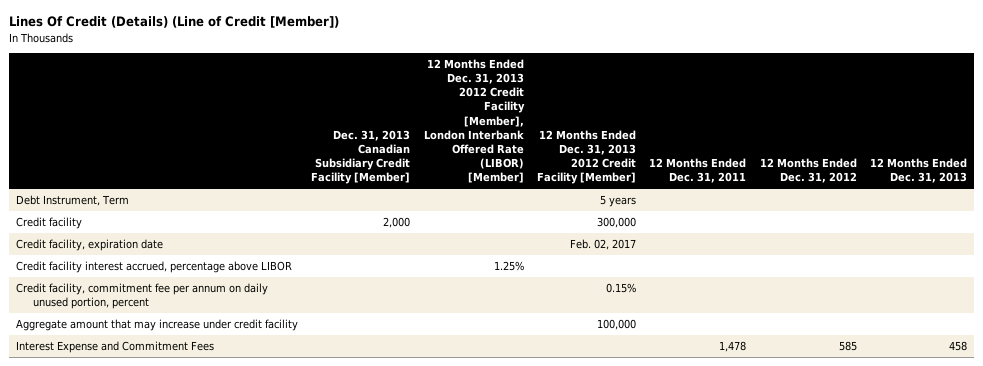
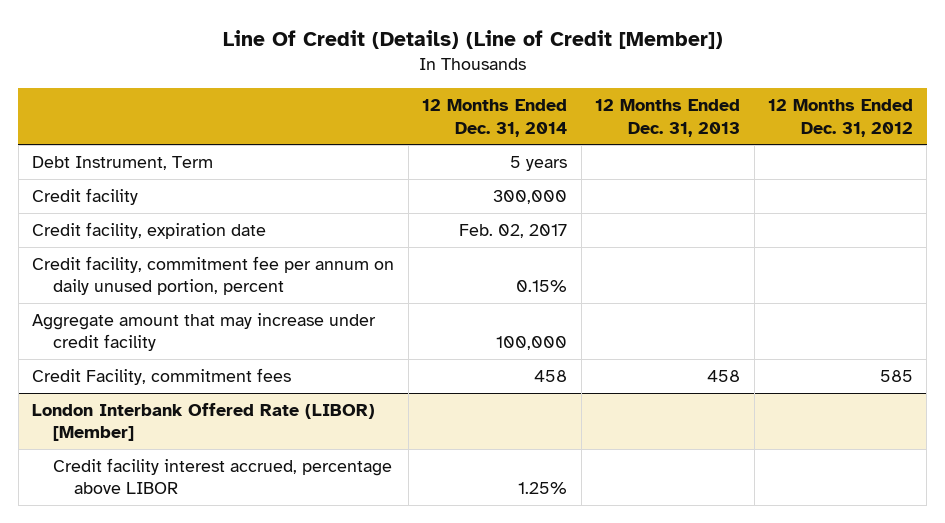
- Lines Of Credit (Details) (Line of Credit [Member])
+ Line Of Credit (Details) (Line of Credit [Member])
- | Dec. 31, 2013 Canadian Subsidiary Credit Facility [Member] | 12 Months Ended Dec. 31, 2013 2012 Credit Facility [Member], London Interbank Offered Rate (LIBOR) [Member] | 12 Months Ended Dec. 31, 2013 2012 Credit Facility [Member] | 12 Months Ended Dec. 31, 2011 | 12 Months Ended Dec. 31, 2012 | 12 Months Ended Dec. 31, 2013
+ | 12 Months Ended Dec. 31, 2014 | 12 Months Ended Dec. 31, 2013 | 12 Months Ended Dec. 31, 2012
- Credit facility interest accrued, percentage above LIBOR | | 1.25% | | | |
- Interest Expense and Commitment Fees | | | | 1,478 | 585 | 458
+ Credit Facility, commitment fees | 458 | 458 | 585
+ London Interbank Offered Rate (LIBOR) [Member]
+ Credit facility interest accrued, percentage above LIBOR | 1.25% | |

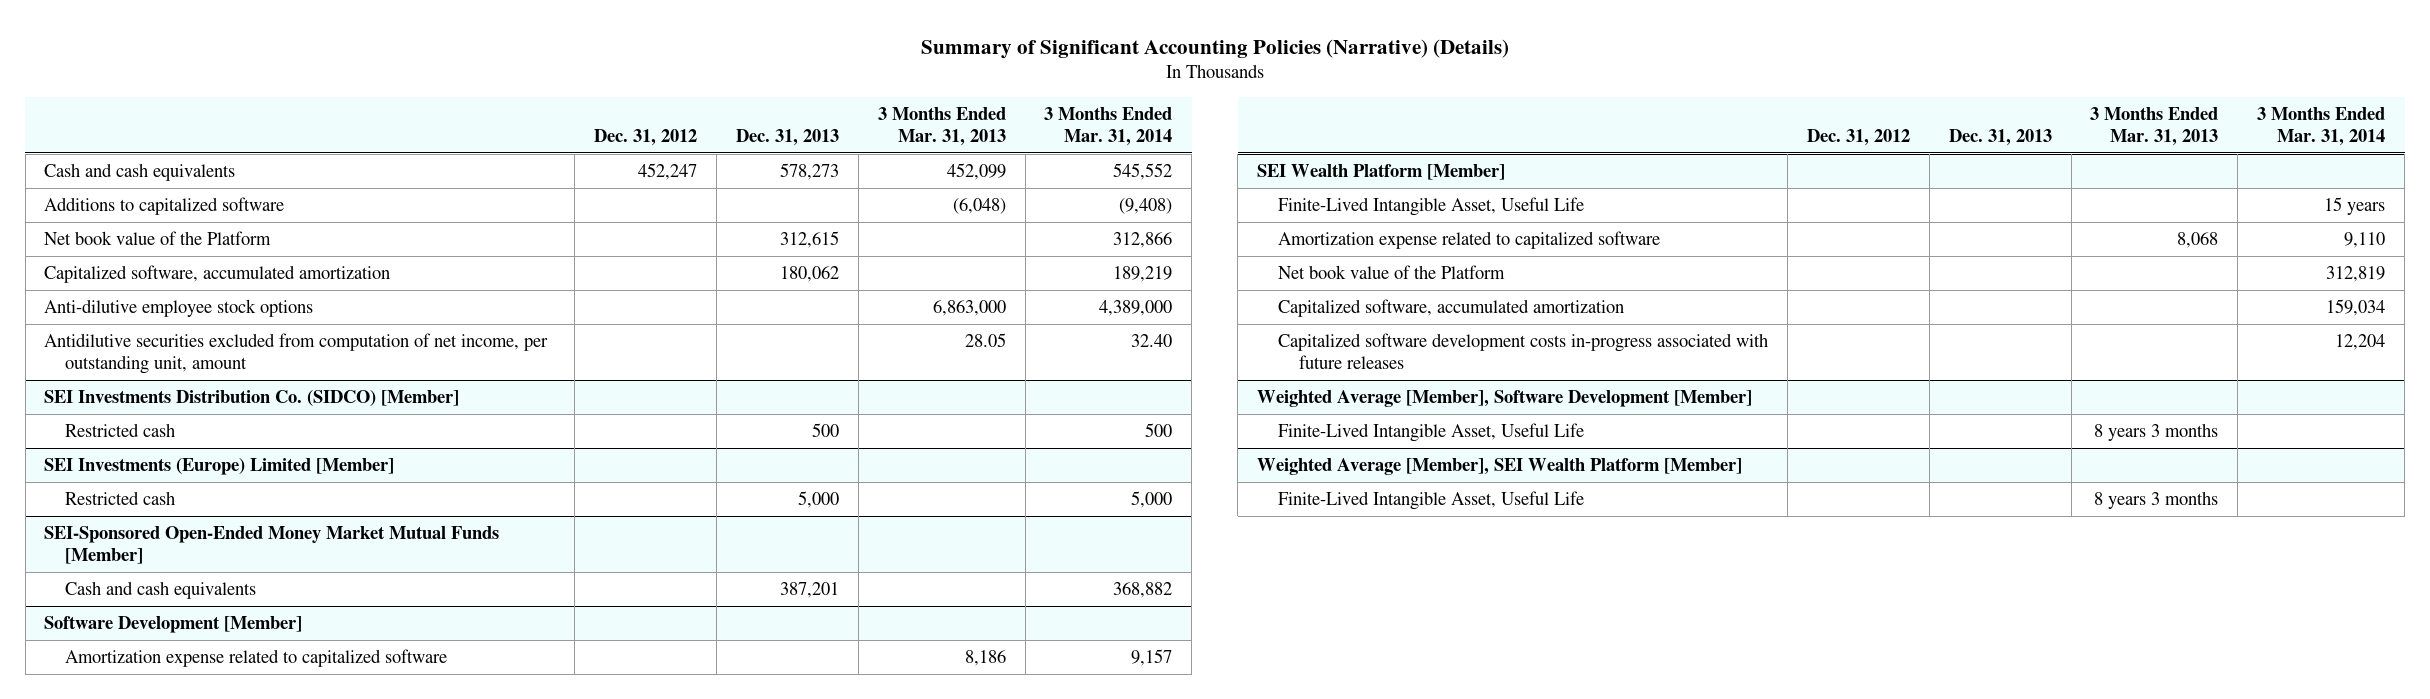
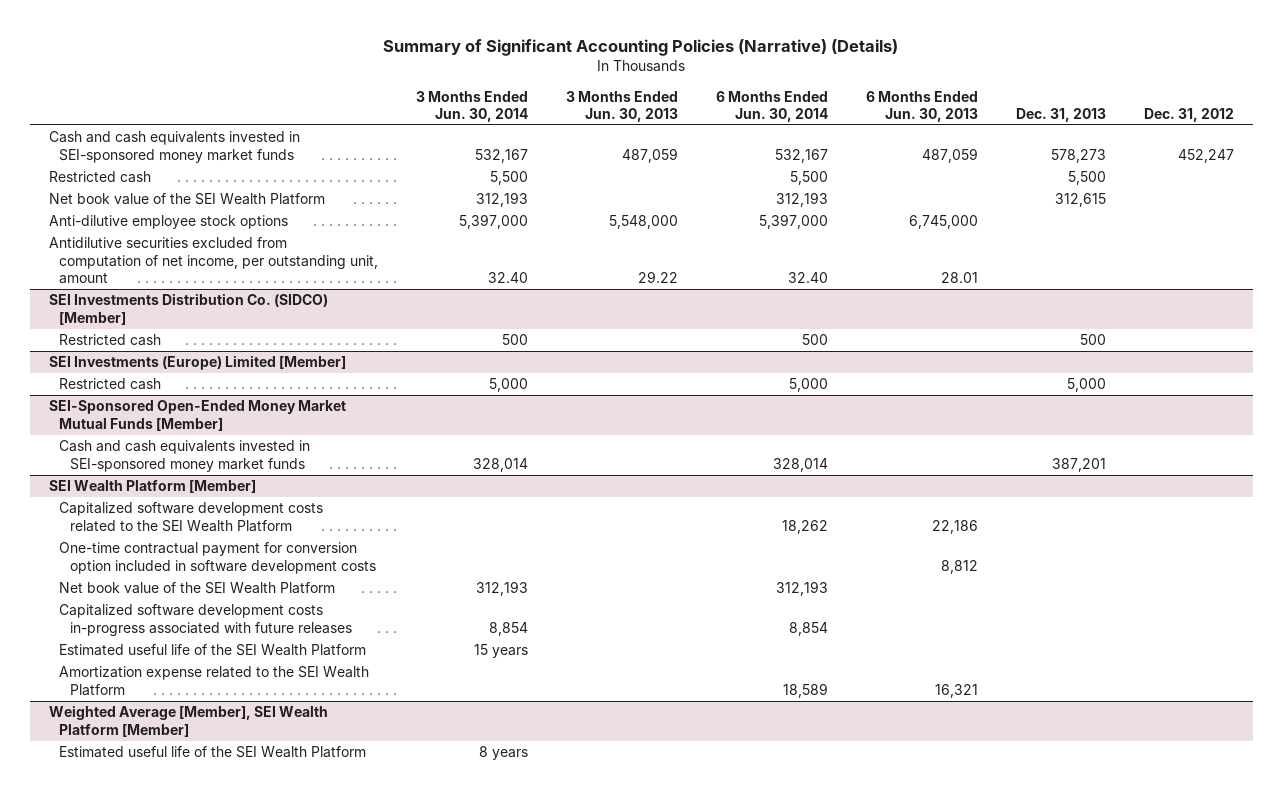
- | Dec. 31, 2012 | Dec. 31, 2013 | 3 Months Ended Mar. 31, 2013 | 3 Months Ended Mar. 31, 2014
+ | 3 Months Ended Jun. 30, 2014 | 3 Months Ended Jun. 30, 2013 | 6 Months Ended Jun. 30, 2014 | 6 Months Ended Jun. 30, 2013 | Dec. 31, 2013 | Dec. 31, 2012
- Cash and cash equivalents | 452,247 | 578,273 | 452,099 | 545,552
- Additions to capitalized software | | | (6,048) | (9,408)
- Net book value of the Platform | | 312,615 | | 312,866
- Capitalized software, accumulated amortization | | 180,062 | | 189,219
+ Cash and cash equivalents invested in SEI-sponsored money market funds | 532,167 | 487,059 | 532,167 | 487,059 | 578,273 | 452,247
+ Restricted cash | 5,500 | | 5,500 | | 5,500 |
+ Net book value of the SEI Wealth Platform | 312,193 | | 312,193 | | 312,615 |
@ SEI-Sponsored Open-Ended Money Market Mutual Funds [Member]
- Cash and cash equivalents | | 387,201 | | 368,882
- Software Development [Member]
- Amortization expense related to capitalized software | | | 8,186 | 9,157
@ SEI-Sponsored Open-Ended Money Market Mutual Funds [Member]
+ Cash and cash equivalents invested in SEI-sponsored money market funds | 328,014 | | 328,014 | | 387,201 |
@ SEI Wealth Platform [Member]
- Finite-Lived Intangible Asset, Useful Life | | | | 15 years
- Amortization expense related to capitalized software | | | 8,068 | 9,110
- Net book value of the Platform | | | | 312,819
- Capitalized software, accumulated amortization | | | | 159,034
+ Capitalized software development costs related to the SEI Wealth Platform | | | 18,262 | 22,186 | |
+ One-time contractual payment for conversion option included in software development costs | | | | 8,812 | |
+ Net book value of the SEI Wealth Platform | 312,193 | | 312,193 | | |
- Weighted Average [Member], Software Development [Member]
- Finite-Lived Intangible Asset, Useful Life | | | 8 years 3 months |
@ SEI Wealth Platform [Member]
+ Estimated useful life of the SEI Wealth Platform | 15 years | | | | |
+ Amortization expense related to the SEI Wealth Platform | | | 18,589 | 16,321 | |
@ Weighted Average [Member], SEI Wealth Platform [Member]
- Finite-Lived Intangible Asset, Useful Life | | | 8 years 3 months |
+ Estimated useful life of the SEI Wealth Platform | 8 years | | | | |

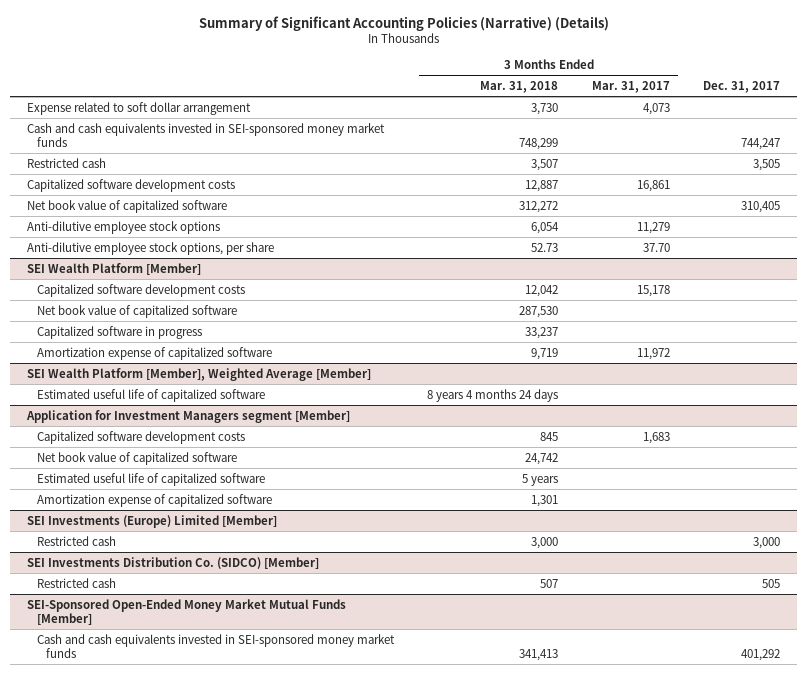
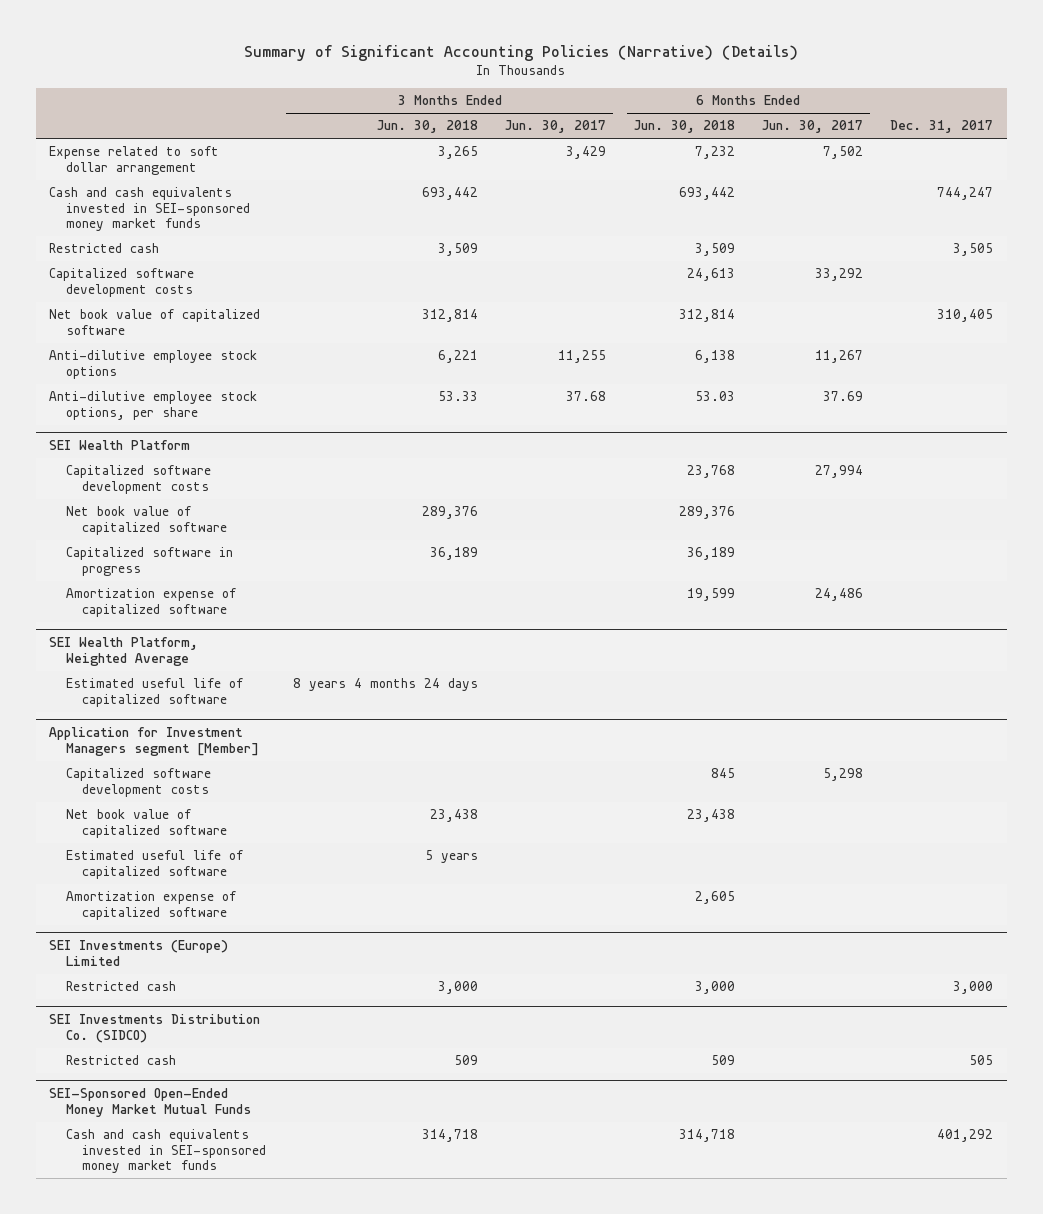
- | 3 Months Ended Mar. 31, 2018 | 3 Months Ended Mar. 31, 2017 | Dec. 31, 2017
+ | 3 Months Ended Jun. 30, 2018 | 3 Months Ended Jun. 30, 2017 | 6 Months Ended Jun. 30, 2018 | 6 Months Ended Jun. 30, 2017 | Dec. 31, 2017
- SEI Wealth Platform [Member]
+ SEI Wealth Platform
- SEI Wealth Platform [Member], Weighted Average [Member]
+ SEI Wealth Platform, Weighted Average
- SEI Investments (Europe) Limited [Member]
+ SEI Investments (Europe) Limited
- SEI Investments Distribution Co. (SIDCO) [Member]
+ SEI Investments Distribution Co. (SIDCO)
- SEI-Sponsored Open-Ended Money Market Mutual Funds [Member]
+ SEI-Sponsored Open-Ended Money Market Mutual Funds

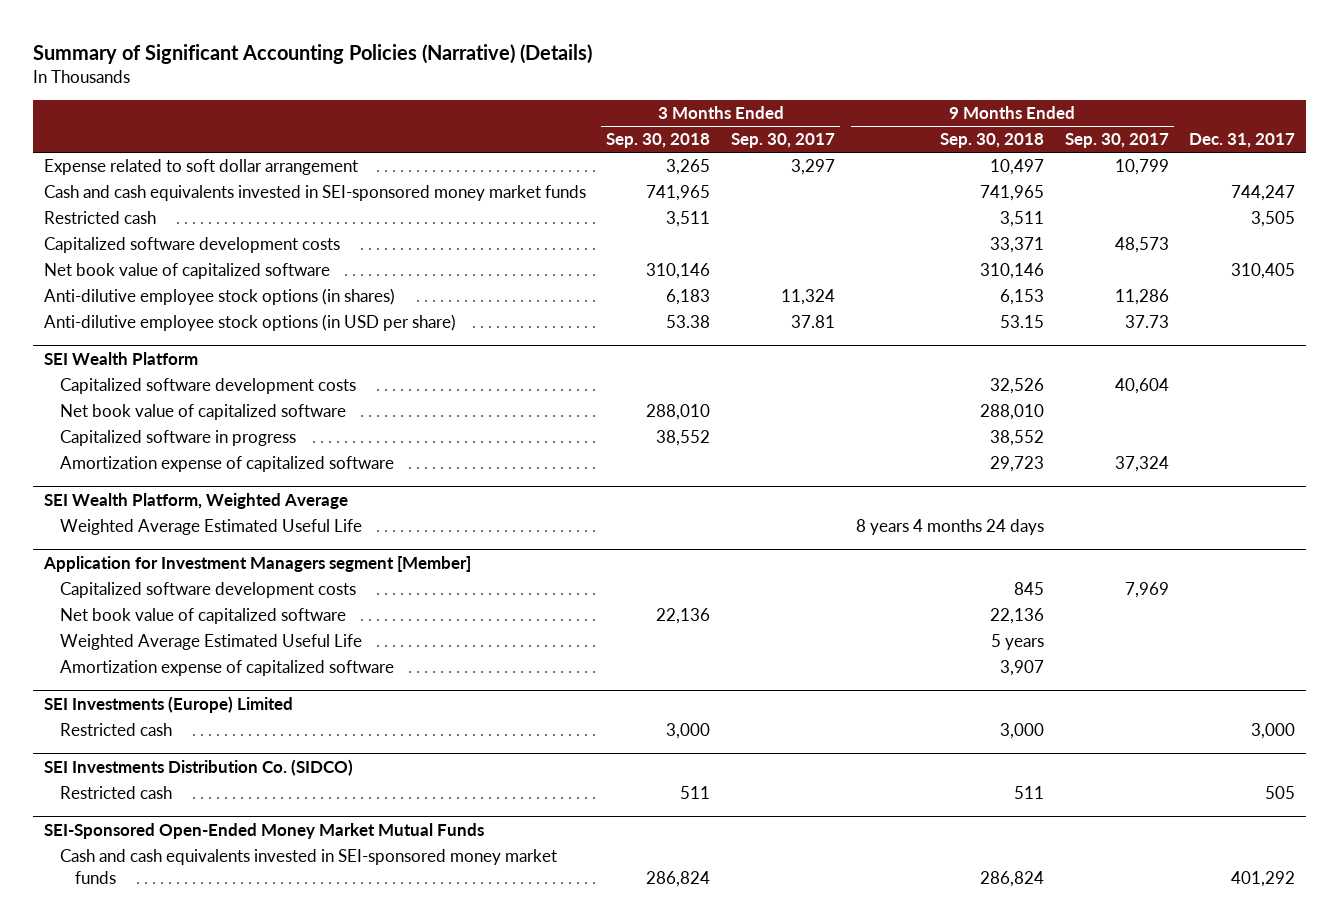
- | 3 Months Ended Jun. 30, 2018 | 3 Months Ended Jun. 30, 2017 | 6 Months Ended Jun. 30, 2018 | 6 Months Ended Jun. 30, 2017 | Dec. 31, 2017
+ | 3 Months Ended Sep. 30, 2018 | 3 Months Ended Sep. 30, 2017 | 9 Months Ended Sep. 30, 2018 | 9 Months Ended Sep. 30, 2017 | Dec. 31, 2017
- Anti-dilutive employee stock options | 6,221 | 11,255 | 6,138 | 11,267 |
- Anti-dilutive employee stock options, per share | 53.33 | 37.68 | 53.03 | 37.69 |
+ Anti-dilutive employee stock options (in shares) | 6,183 | 11,324 | 6,153 | 11,286 |
+ Anti-dilutive employee stock options (in USD per share) | 53.38 | 37.81 | 53.15 | 37.73 |
@ SEI Wealth Platform, Weighted Average
- Estimated useful life of capitalized software | 8 years 4 months 24 days | | | |
+ Weighted Average Estimated Useful Life | | | 8 years 4 months 24 days | |
@ Application for Investment Managers segment [Member]
- Estimated useful life of capitalized software | 5 years | | | |
+ Weighted Average Estimated Useful Life | | | 5 years | |

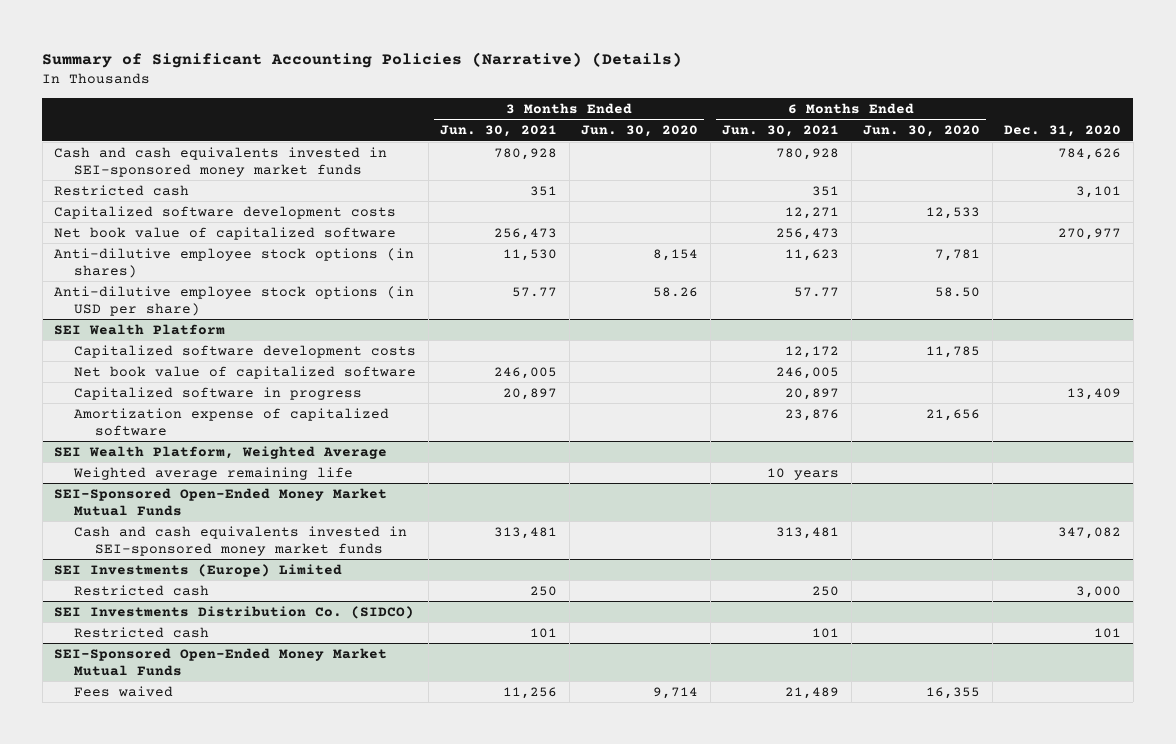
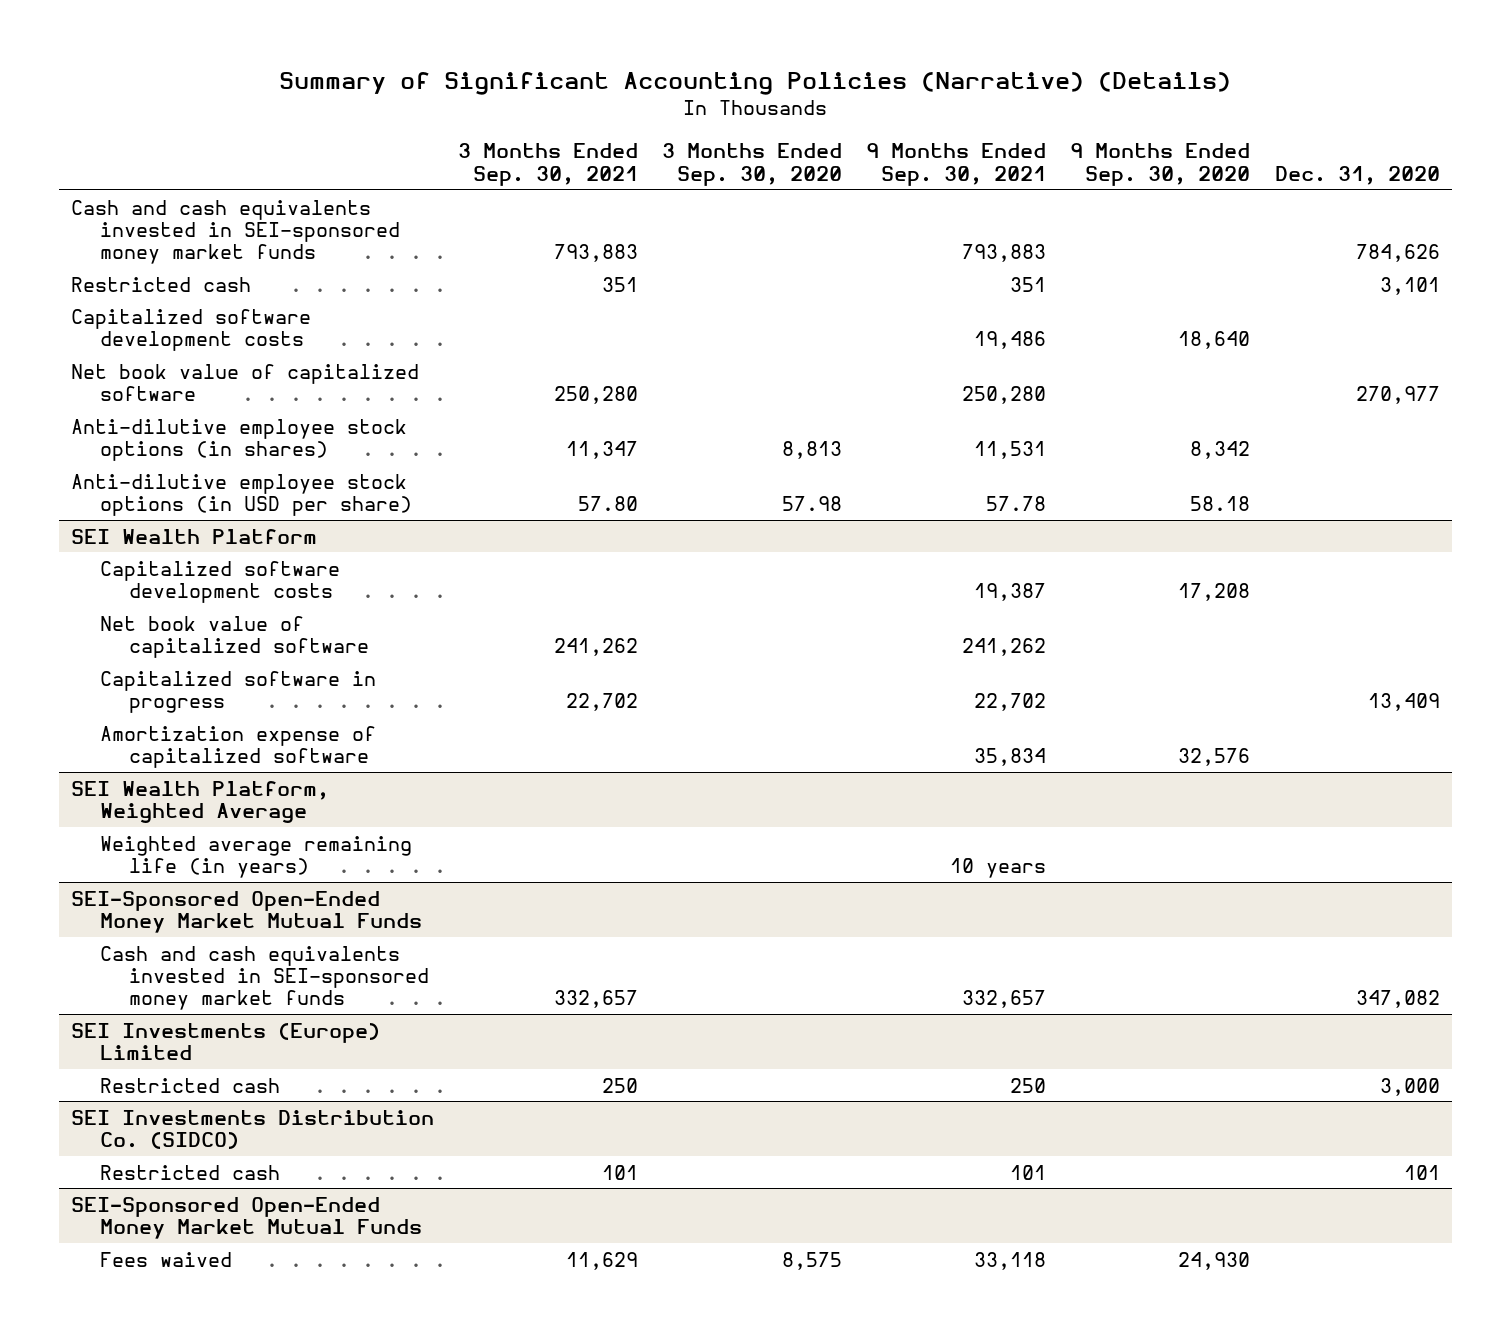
- | 3 Months Ended Jun. 30, 2021 | 3 Months Ended Jun. 30, 2020 | 6 Months Ended Jun. 30, 2021 | 6 Months Ended Jun. 30, 2020 | Dec. 31, 2020
+ | 3 Months Ended Sep. 30, 2021 | 3 Months Ended Sep. 30, 2020 | 9 Months Ended Sep. 30, 2021 | 9 Months Ended Sep. 30, 2020 | Dec. 31, 2020
@ SEI Wealth Platform, Weighted Average
- Weighted average remaining life | | | 10 years | |
+ Weighted average remaining life (in years) | | | 10 years | |

